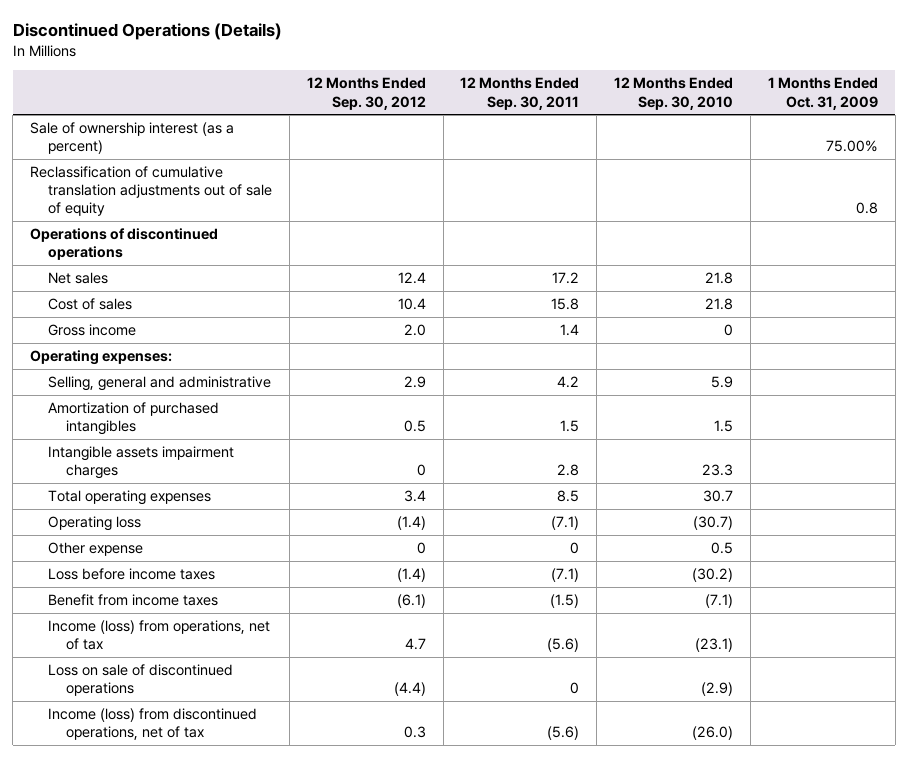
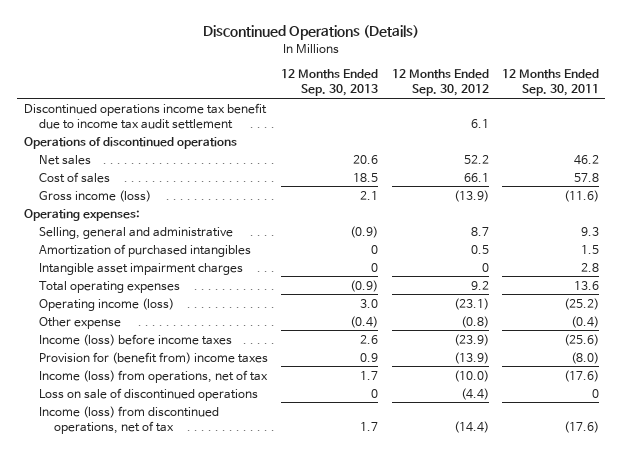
- | 12 Months Ended Sep. 30, 2012 | 12 Months Ended Sep. 30, 2011 | 12 Months Ended Sep. 30, 2010 | 1 Months Ended Oct. 31, 2009
+ | 12 Months Ended Sep. 30, 2013 | 12 Months Ended Sep. 30, 2012 | 12 Months Ended Sep. 30, 2011
- Sale of ownership interest (as a percent) | | | | 75.00%
- Reclassification of cumulative translation adjustments out of sale of equity | | | | 0.8
+ Discontinued operations income tax benefit due to income tax audit settlement | | 6.1 |
- Net sales | 12.4 | 17.2 | 21.8 |
- Cost of sales | 10.4 | 15.8 | 21.8 |
- Gross income | 2.0 | 1.4 | 0 |
+ Net sales | 20.6 | 52.2 | 46.2
+ Cost of sales | 18.5 | 66.1 | 57.8
+ Gross income (loss) | 2.1 | (13.9) | (11.6)
- Selling, general and administrative | 2.9 | 4.2 | 5.9 |
+ Selling, general and administrative | (0.9) | 8.7 | 9.3
- Intangible assets impairment charges | 0 | 2.8 | 23.3 |
- Total operating expenses | 3.4 | 8.5 | 30.7 |
- Operating loss | (1.4) | (7.1) | (30.7) |
- Other expense | 0 | 0 | 0.5 |
- Loss before income taxes | (1.4) | (7.1) | (30.2) |
- Benefit from income taxes | (6.1) | (1.5) | (7.1) |
- Income (loss) from operations, net of tax | 4.7 | (5.6) | (23.1) |
+ Intangible asset impairment charges | 0 | 0 | 2.8
+ Total operating expenses | (0.9) | 9.2 | 13.6
+ Operating income (loss) | 3.0 | (23.1) | (25.2)
+ Other expense | (0.4) | (0.8) | (0.4)
+ Income (loss) before income taxes | 2.6 | (23.9) | (25.6)
+ Provision for (benefit from) income taxes | 0.9 | (13.9) | (8.0)
+ Income (loss) from operations, net of tax | 1.7 | (10.0) | (17.6)
- Income (loss) from discontinued operations, net of tax | 0.3 | (5.6) | (26.0) |
+ Income (loss) from discontinued operations, net of tax | 1.7 | (14.4) | (17.6)

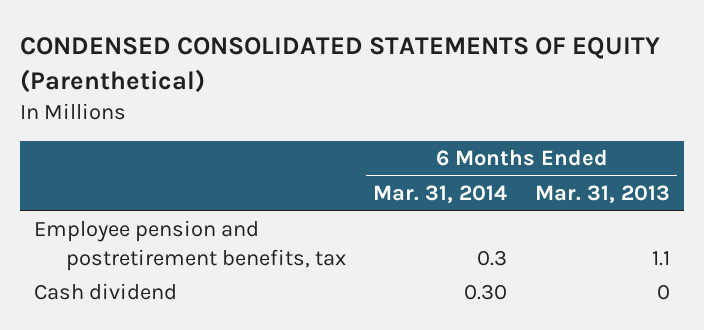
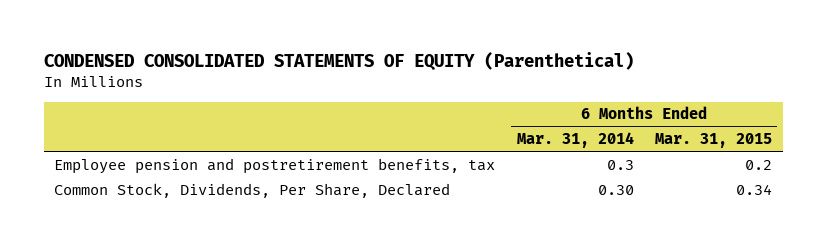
- | 6 Months Ended Mar. 31, 2014 | 6 Months Ended Mar. 31, 2013
+ | 6 Months Ended Mar. 31, 2014 | 6 Months Ended Mar. 31, 2015
- Cash dividend | 0.30 | 0
+ Common Stock, Dividends, Per Share, Declared | 0.30 | 0.34

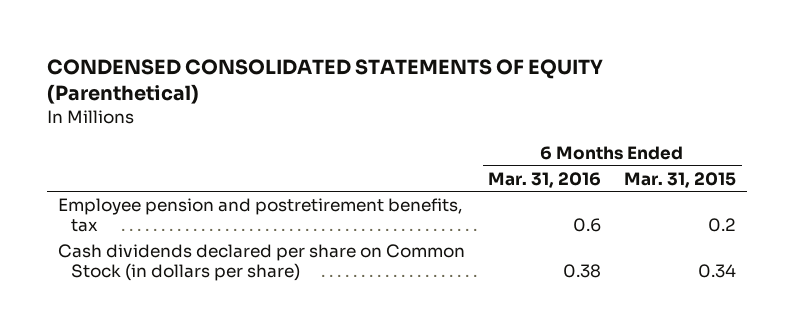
- | 6 Months Ended Mar. 31, 2014 | 6 Months Ended Mar. 31, 2015
+ | 6 Months Ended Mar. 31, 2016 | 6 Months Ended Mar. 31, 2015
- Common Stock, Dividends, Per Share, Declared | 0.30 | 0.34
+ Cash dividends declared per share on Common Stock (in dollars per share) | 0.38 | 0.34

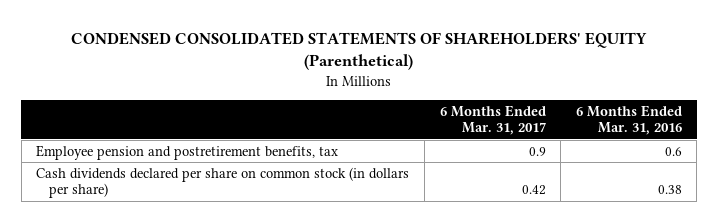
- CONDENSED CONSOLIDATED STATEMENTS OF EQUITY (Parenthetical)
+ CONDENSED CONSOLIDATED STATEMENTS OF SHAREHOLDERS' EQUITY (Parenthetical)
- | 6 Months Ended Mar. 31, 2016 | 6 Months Ended Mar. 31, 2015
+ | 6 Months Ended Mar. 31, 2017 | 6 Months Ended Mar. 31, 2016
- Cash dividends declared per share on Common Stock (in dollars per share) | 0.38 | 0.34
+ Cash dividends declared per share on common stock (in dollars per share) | 0.42 | 0.38

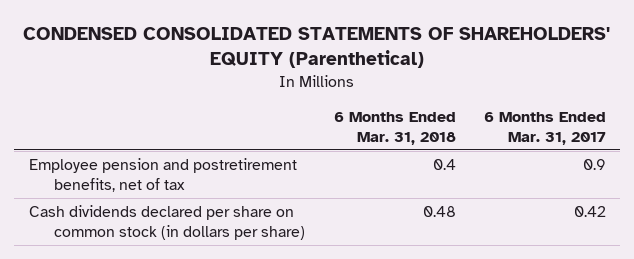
- | 6 Months Ended Mar. 31, 2017 | 6 Months Ended Mar. 31, 2016
+ | 6 Months Ended Mar. 31, 2018 | 6 Months Ended Mar. 31, 2017
- Employee pension and postretirement benefits, tax | 0.9 | 0.6
+ Employee pension and postretirement benefits, net of tax | 0.4 | 0.9

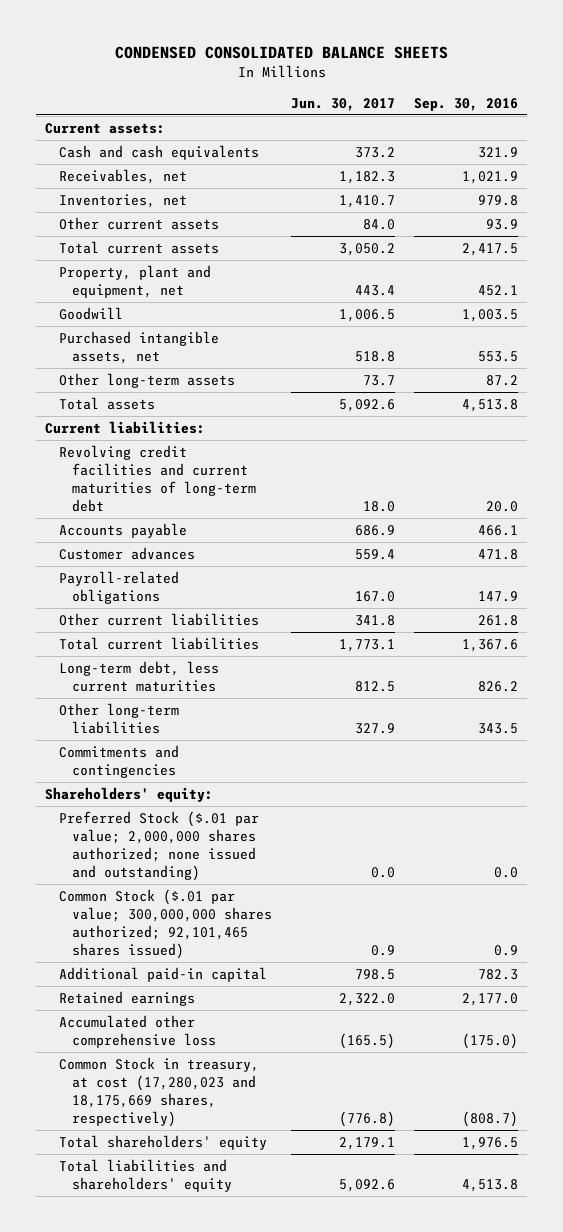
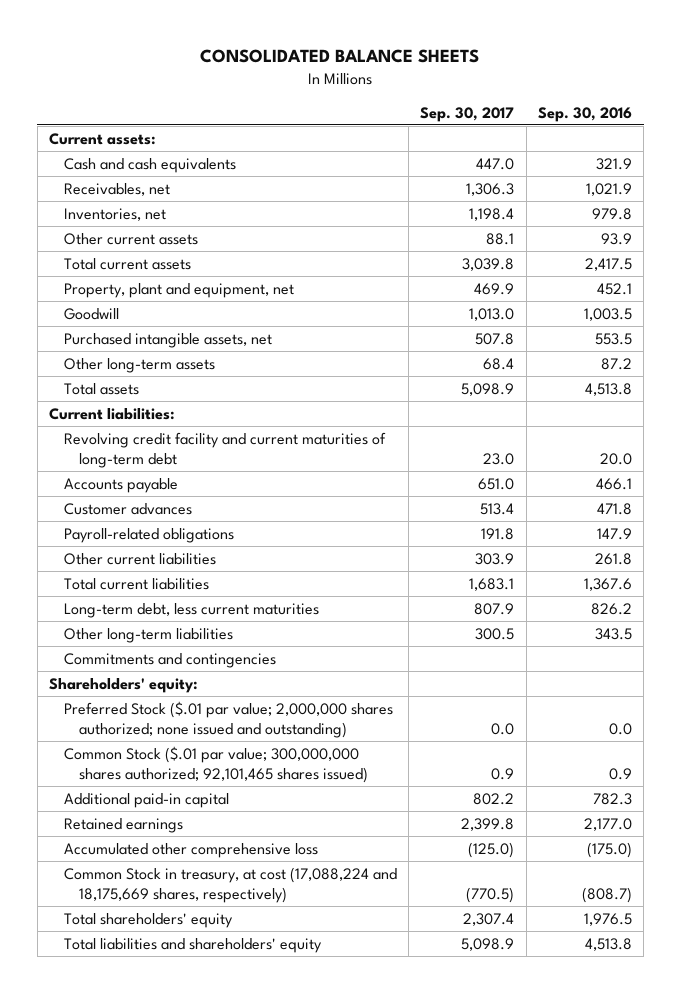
- CONDENSED CONSOLIDATED BALANCE SHEETS
+ CONSOLIDATED BALANCE SHEETS
- | Jun. 30, 2017 | Sep. 30, 2016
+ | Sep. 30, 2017 | Sep. 30, 2016
- Revolving credit facilities and current maturities of long-term debt | 18.0 | 20.0
+ Revolving credit facility and current maturities of long-term debt | 23.0 | 20.0
- Common Stock in treasury, at cost (17,280,023 and 18,175,669 shares, respectively) | (776.8) | (808.7)
+ Common Stock in treasury, at cost (17,088,224 and 18,175,669 shares, respectively) | (770.5) | (808.7)

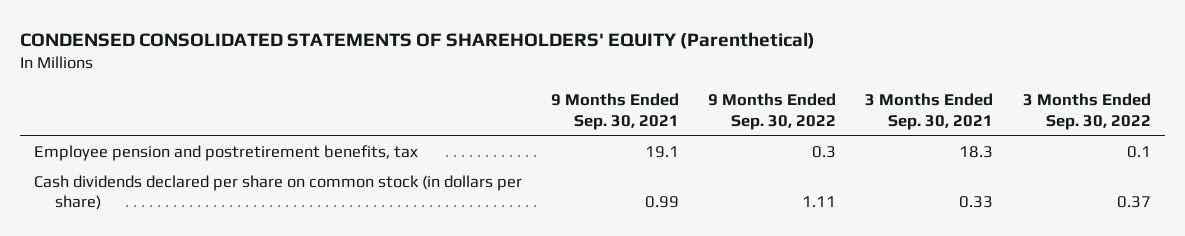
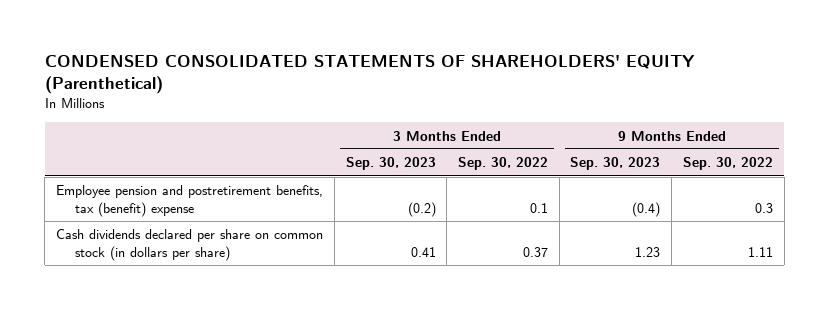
- | 9 Months Ended Sep. 30, 2021 | 9 Months Ended Sep. 30, 2022 | 3 Months Ended Sep. 30, 2021 | 3 Months Ended Sep. 30, 2022
+ | 3 Months Ended Sep. 30, 2023 | 3 Months Ended Sep. 30, 2022 | 9 Months Ended Sep. 30, 2023 | 9 Months Ended Sep. 30, 2022
- Employee pension and postretirement benefits, tax | 19.1 | 0.3 | 18.3 | 0.1
+ Employee pension and postretirement benefits, tax (benefit) expense | (0.2) | 0.1 | (0.4) | 0.3

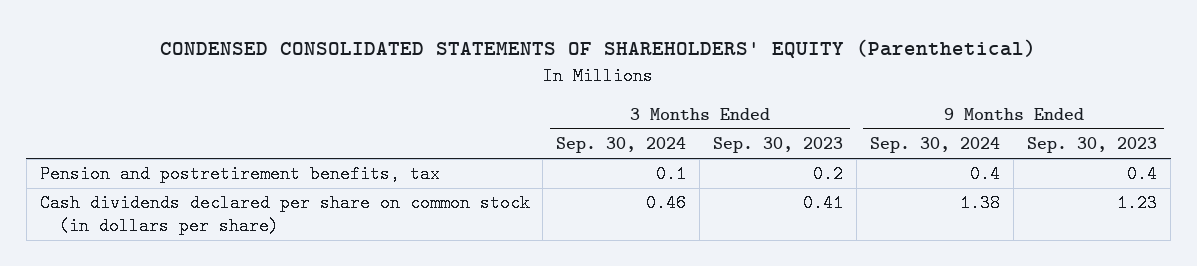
- | 3 Months Ended Sep. 30, 2023 | 3 Months Ended Sep. 30, 2022 | 9 Months Ended Sep. 30, 2023 | 9 Months Ended Sep. 30, 2022
+ | 3 Months Ended Sep. 30, 2024 | 3 Months Ended Sep. 30, 2023 | 9 Months Ended Sep. 30, 2024 | 9 Months Ended Sep. 30, 2023
- Employee pension and postretirement benefits, tax (benefit) expense | (0.2) | 0.1 | (0.4) | 0.3
+ Pension and postretirement benefits, tax | 0.1 | 0.2 | 0.4 | 0.4

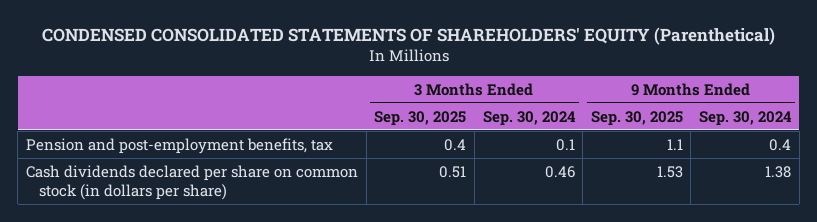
- | 3 Months Ended Sep. 30, 2024 | 3 Months Ended Sep. 30, 2023 | 9 Months Ended Sep. 30, 2024 | 9 Months Ended Sep. 30, 2023
+ | 3 Months Ended Sep. 30, 2025 | 3 Months Ended Sep. 30, 2024 | 9 Months Ended Sep. 30, 2025 | 9 Months Ended Sep. 30, 2024
- Pension and postretirement benefits, tax | 0.1 | 0.2 | 0.4 | 0.4
+ Pension and post-employment benefits, tax | 0.4 | 0.1 | 1.1 | 0.4

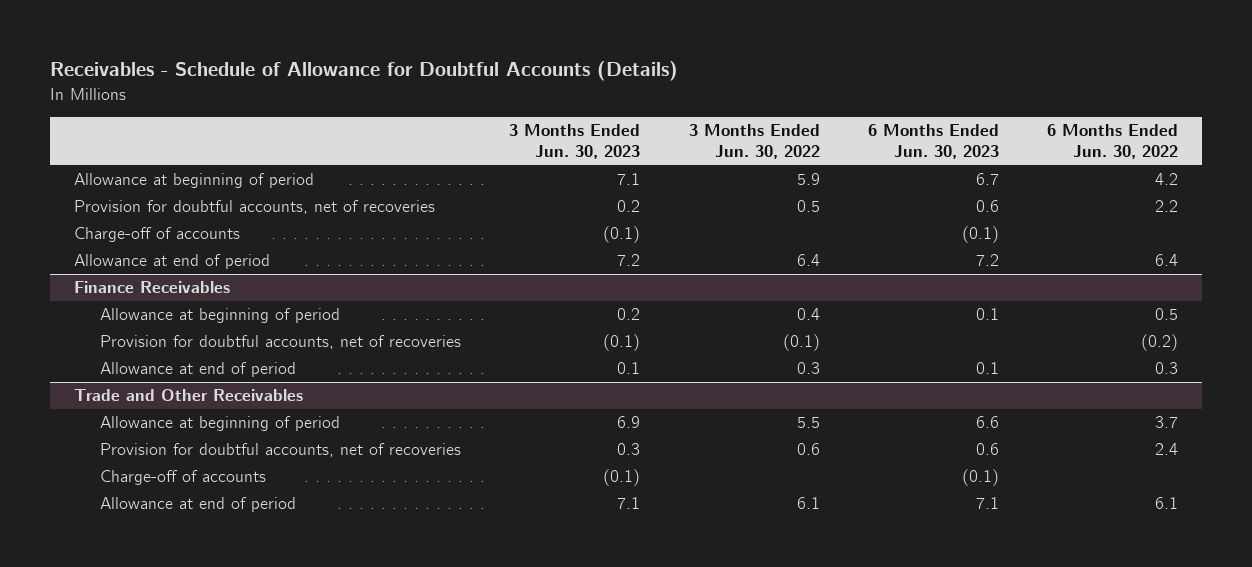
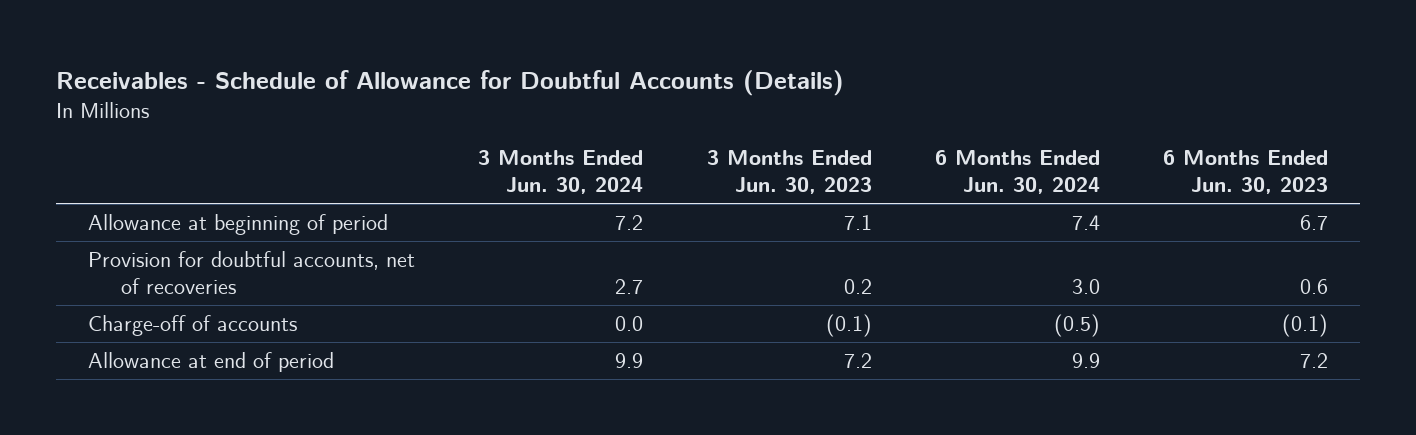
- | 3 Months Ended Jun. 30, 2023 | 3 Months Ended Jun. 30, 2022 | 6 Months Ended Jun. 30, 2023 | 6 Months Ended Jun. 30, 2022
+ | 3 Months Ended Jun. 30, 2024 | 3 Months Ended Jun. 30, 2023 | 6 Months Ended Jun. 30, 2024 | 6 Months Ended Jun. 30, 2023
- Finance Receivables
- Allowance at beginning of period | 0.2 | 0.4 | 0.1 | 0.5
- Provision for doubtful accounts, net of recoveries | (0.1) | (0.1) | | (0.2)
- Allowance at end of period | 0.1 | 0.3 | 0.1 | 0.3
- Trade and Other Receivables
- Allowance at beginning of period | 6.9 | 5.5 | 6.6 | 3.7
- Provision for doubtful accounts, net of recoveries | 0.3 | 0.6 | 0.6 | 2.4
- Charge-off of accounts | (0.1) | | (0.1) |
- Allowance at end of period | 7.1 | 6.1 | 7.1 | 6.1

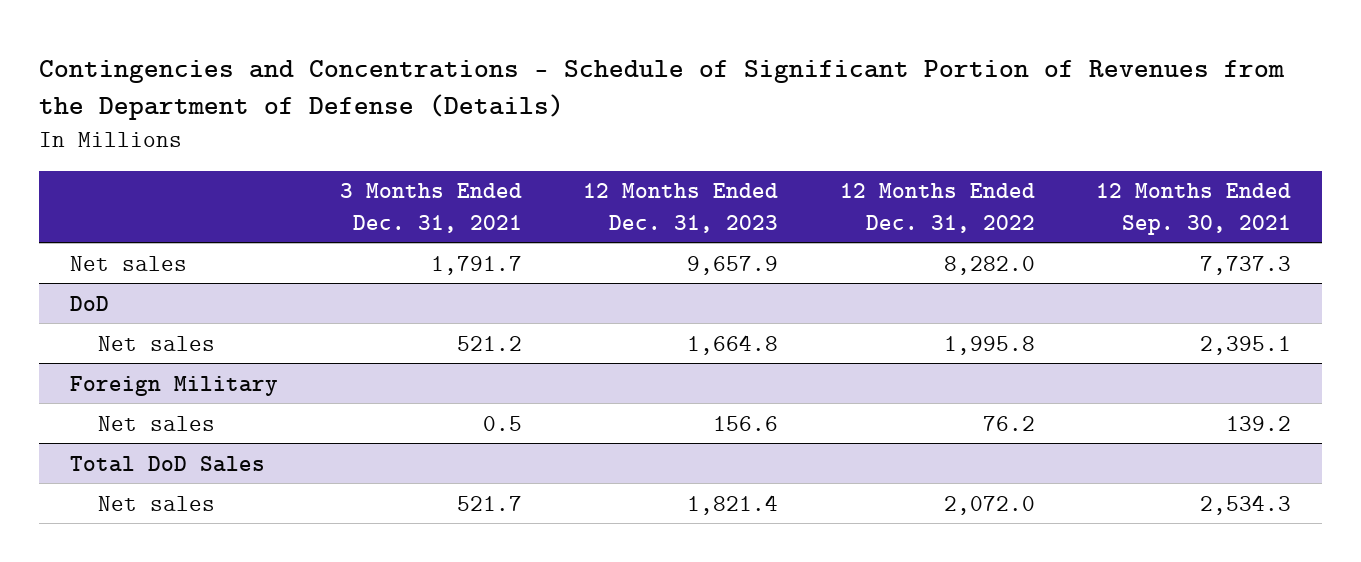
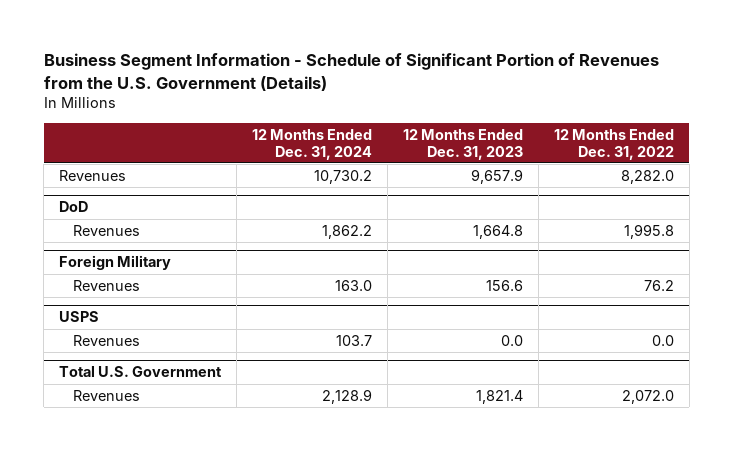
- Contingencies and Concentrations - Schedule of Significant Portion of Revenues from the Department of Defense (Details)
+ Business Segment Information - Schedule of Significant Portion of Revenues from the U.S. Government (Details)
- | 3 Months Ended Dec. 31, 2021 | 12 Months Ended Dec. 31, 2023 | 12 Months Ended Dec. 31, 2022 | 12 Months Ended Sep. 30, 2021
+ | 12 Months Ended Dec. 31, 2024 | 12 Months Ended Dec. 31, 2023 | 12 Months Ended Dec. 31, 2022
- Net sales | 1,791.7 | 9,657.9 | 8,282.0 | 7,737.3
+ Revenues | 10,730.2 | 9,657.9 | 8,282.0
@ DoD
- Net sales | 521.2 | 1,664.8 | 1,995.8 | 2,395.1
+ Revenues | 1,862.2 | 1,664.8 | 1,995.8
@ Foreign Military
- Net sales | 0.5 | 156.6 | 76.2 | 139.2
- Total DoD Sales
- Net sales | 521.7 | 1,821.4 | 2,072.0 | 2,534.3
@ Foreign Military
+ Revenues | 163.0 | 156.6 | 76.2
+ USPS
+ Revenues | 103.7 | 0.0 | 0.0
+ Total U.S. Government
+ Revenues | 2,128.9 | 1,821.4 | 2,072.0

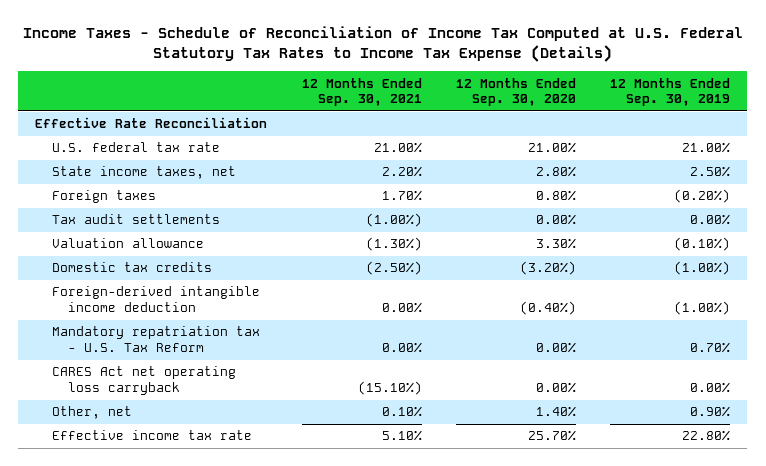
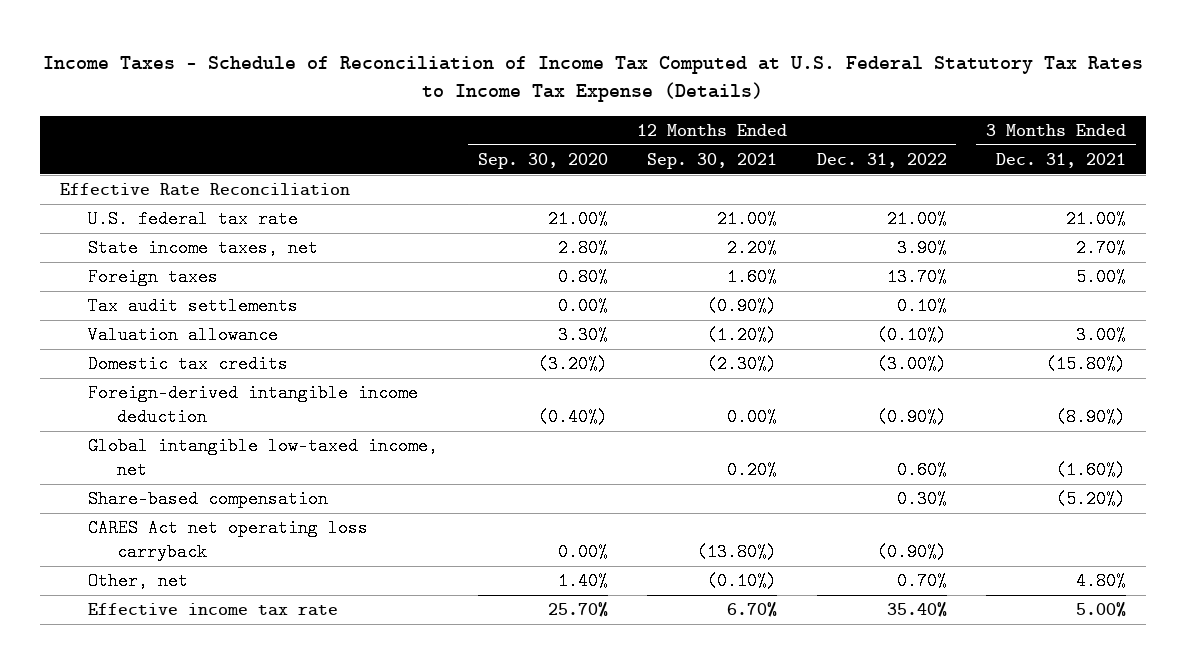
- | 12 Months Ended Sep. 30, 2021 | 12 Months Ended Sep. 30, 2020 | 12 Months Ended Sep. 30, 2019
+ | 12 Months Ended Sep. 30, 2020 | 12 Months Ended Sep. 30, 2021 | 12 Months Ended Dec. 31, 2022 | 3 Months Ended Dec. 31, 2021
- Foreign taxes | 1.70% | 0.80% | (0.20%)
- Tax audit settlements | (1.00%) | 0.00% | 0.00%
- Valuation allowance | (1.30%) | 3.30% | (0.10%)
- Domestic tax credits | (2.50%) | (3.20%) | (1.00%)
+ Foreign taxes | 0.80% | 1.60% | 13.70% | 5.00%
+ Tax audit settlements | 0.00% | (0.90%) | 0.10% |
+ Valuation allowance | 3.30% | (1.20%) | (0.10%) | 3.00%
+ Domestic tax credits | (3.20%) | (2.30%) | (3.00%) | (15.80%)
- Mandatory repatriation tax - U.S. Tax Reform | 0.00% | 0.00% | 0.70%
- CARES Act net operating loss carryback | (15.10%) | 0.00% | 0.00%
- Other, net | 0.10% | 1.40% | 0.90%
- Effective income tax rate | 5.10% | 25.70% | 22.80%
+ Global intangible low-taxed income, net | | 0.20% | 0.60% | (1.60%)
+ Share-based compensation | | | 0.30% | (5.20%)
+ CARES Act net operating loss carryback | 0.00% | (13.80%) | (0.90%) |
+ Other, net | 1.40% | (0.10%) | 0.70% | 4.80%
+ Effective income tax rate | 25.70% | 6.70% | 35.40% | 5.00%

